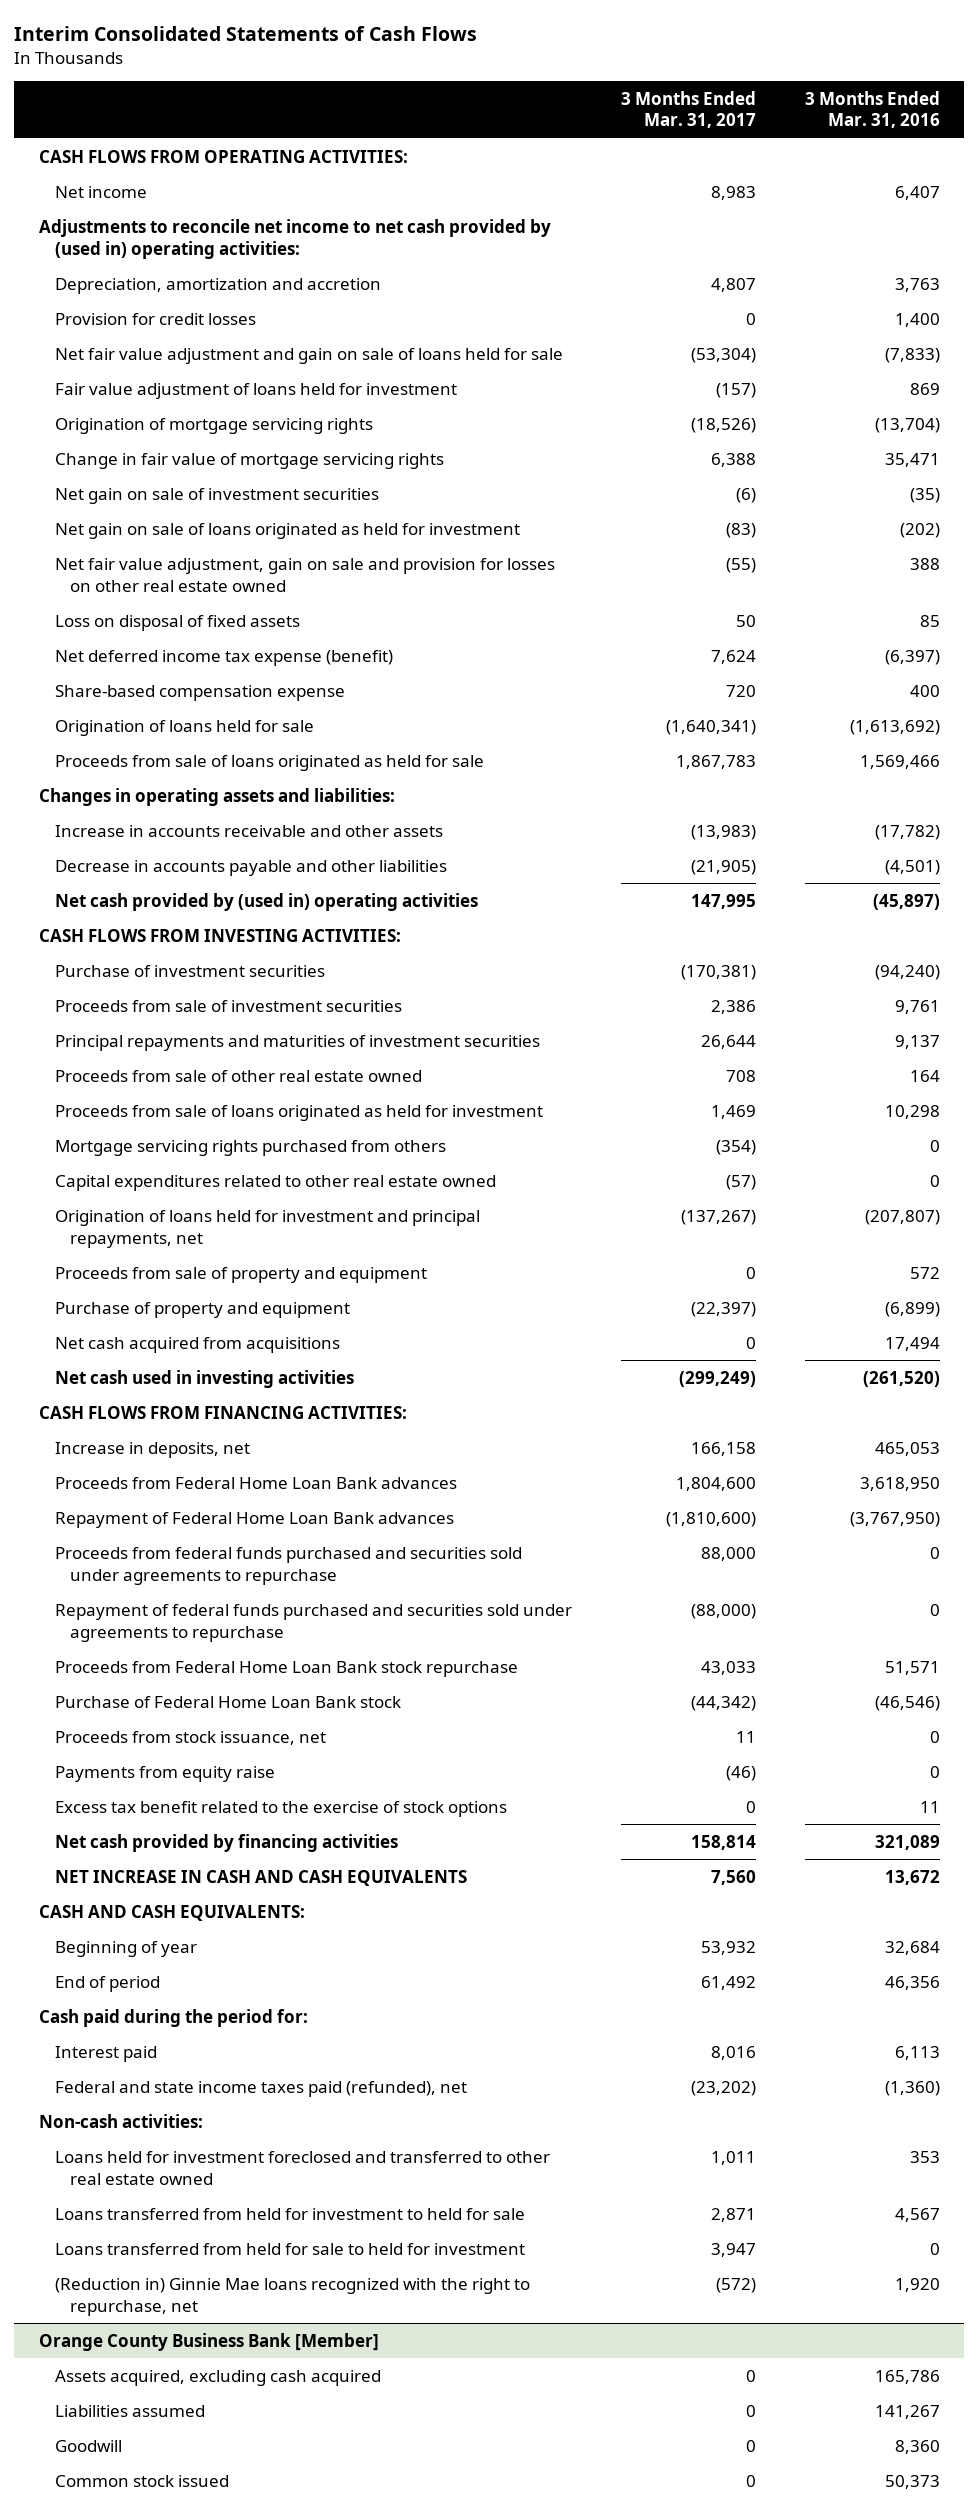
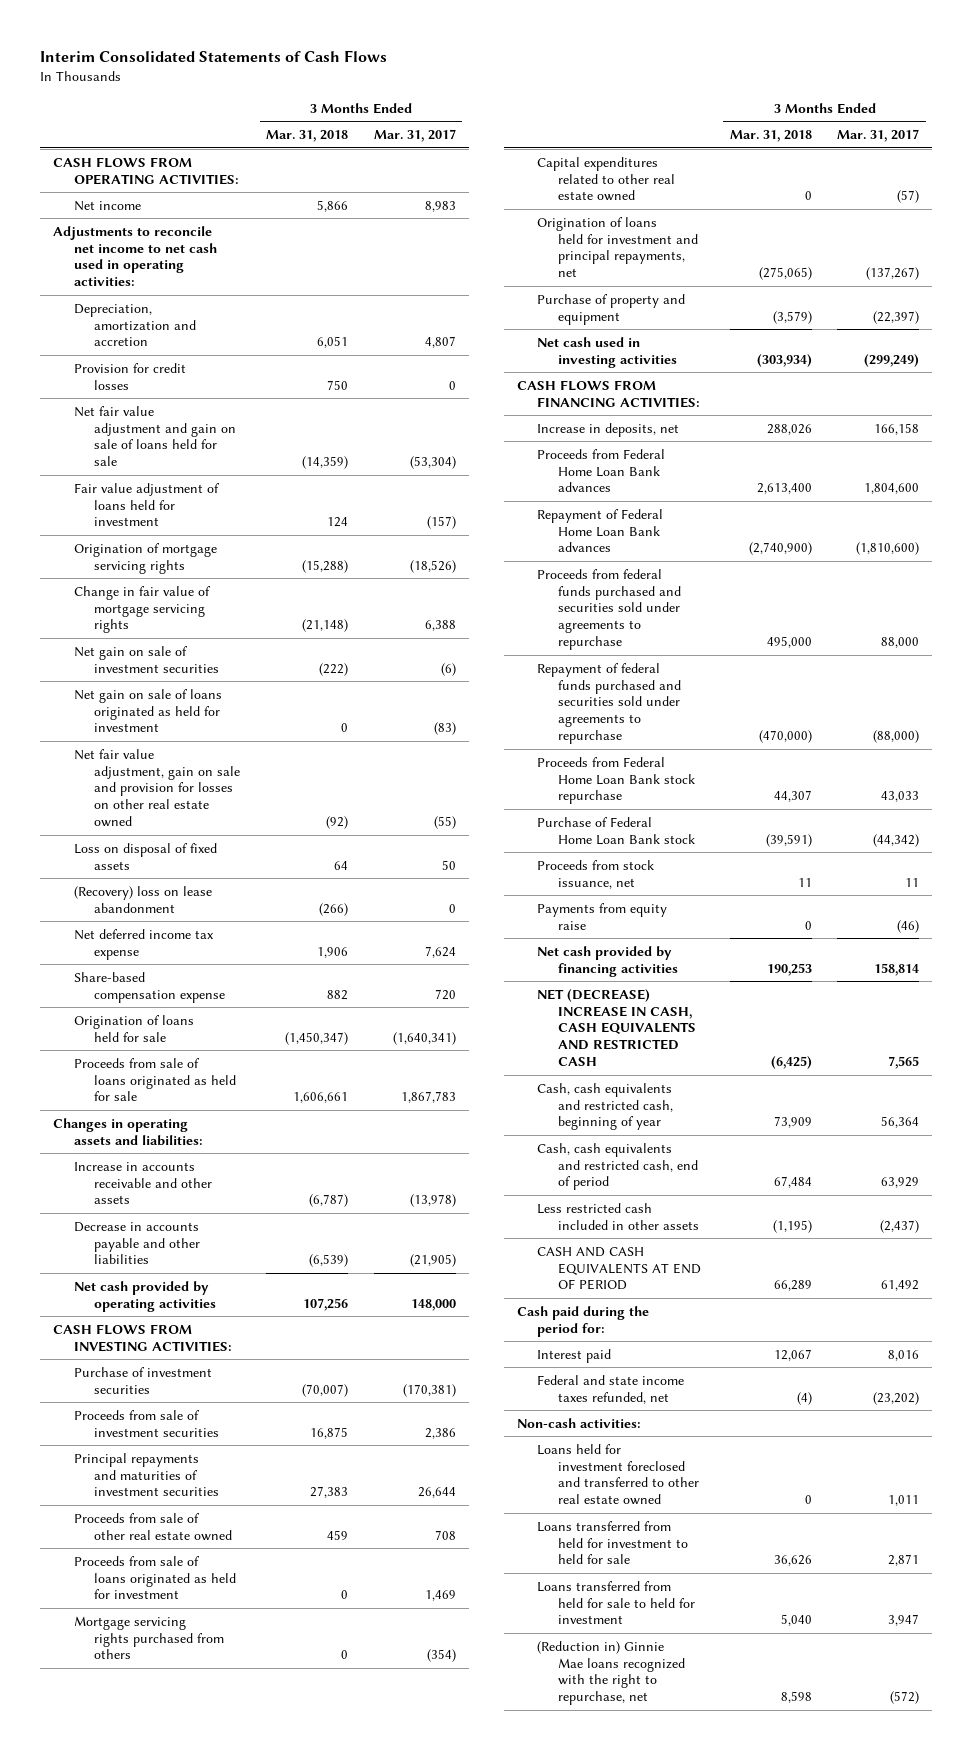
- | 3 Months Ended Mar. 31, 2017 | 3 Months Ended Mar. 31, 2016
+ | 3 Months Ended Mar. 31, 2018 | 3 Months Ended Mar. 31, 2017
- Adjustments to reconcile net income to net cash provided by (used in) operating activities:
+ Adjustments to reconcile net income to net cash used in operating activities:
- Net deferred income tax expense (benefit) | 7,624 | (6,397)
+ (Recovery) loss on lease abandonment | (266) | 0
+ Net deferred income tax expense | 1,906 | 7,624
- Increase in accounts receivable and other assets | (13,983) | (17,782)
+ Increase in accounts receivable and other assets | (6,787) | (13,978)
- Net cash provided by (used in) operating activities | 147,995 | (45,897)
+ Net cash provided by operating activities | 107,256 | 148,000
- Proceeds from sale of property and equipment | 0 | 572
- Net cash acquired from acquisitions | 0 | 17,494
- Excess tax benefit related to the exercise of stock options | 0 | 11
- NET INCREASE IN CASH AND CASH EQUIVALENTS | 7,560 | 13,672
- CASH AND CASH EQUIVALENTS:
- Beginning of year | 53,932 | 32,684
- End of period | 61,492 | 46,356
+ NET (DECREASE) INCREASE IN CASH, CASH EQUIVALENTS AND RESTRICTED CASH | (6,425) | 7,565
+ Cash, cash equivalents and restricted cash, beginning of year | 73,909 | 56,364
+ Cash, cash equivalents and restricted cash, end of period | 67,484 | 63,929
+ Less restricted cash included in other assets | (1,195) | (2,437)
+ CASH AND CASH EQUIVALENTS AT END OF PERIOD | 66,289 | 61,492
- Federal and state income taxes paid (refunded), net | (23,202) | (1,360)
+ Federal and state income taxes refunded, net | (4) | (23,202)
- Orange County Business Bank [Member]
- Assets acquired, excluding cash acquired | 0 | 165,786
- Liabilities assumed | 0 | 141,267
- Goodwill | 0 | 8,360
- Common stock issued | 0 | 50,373

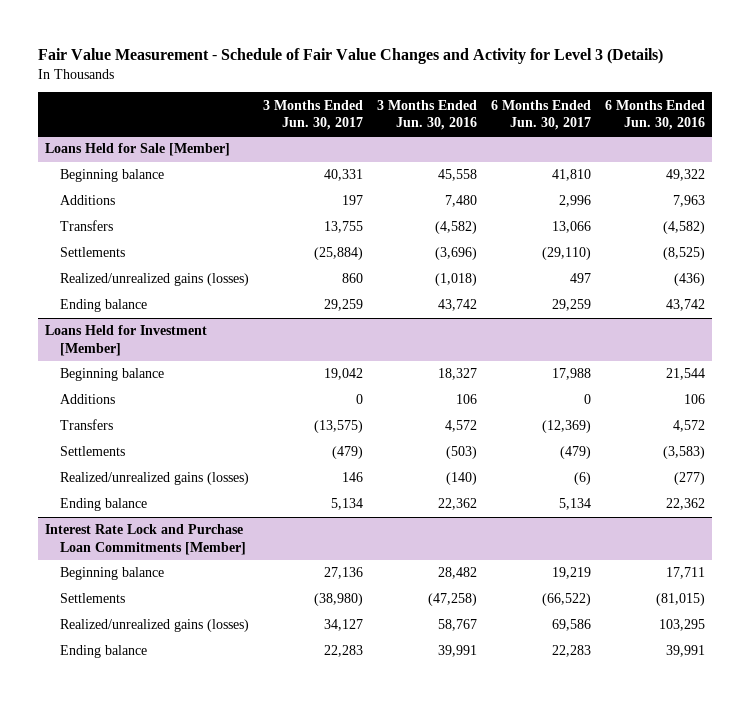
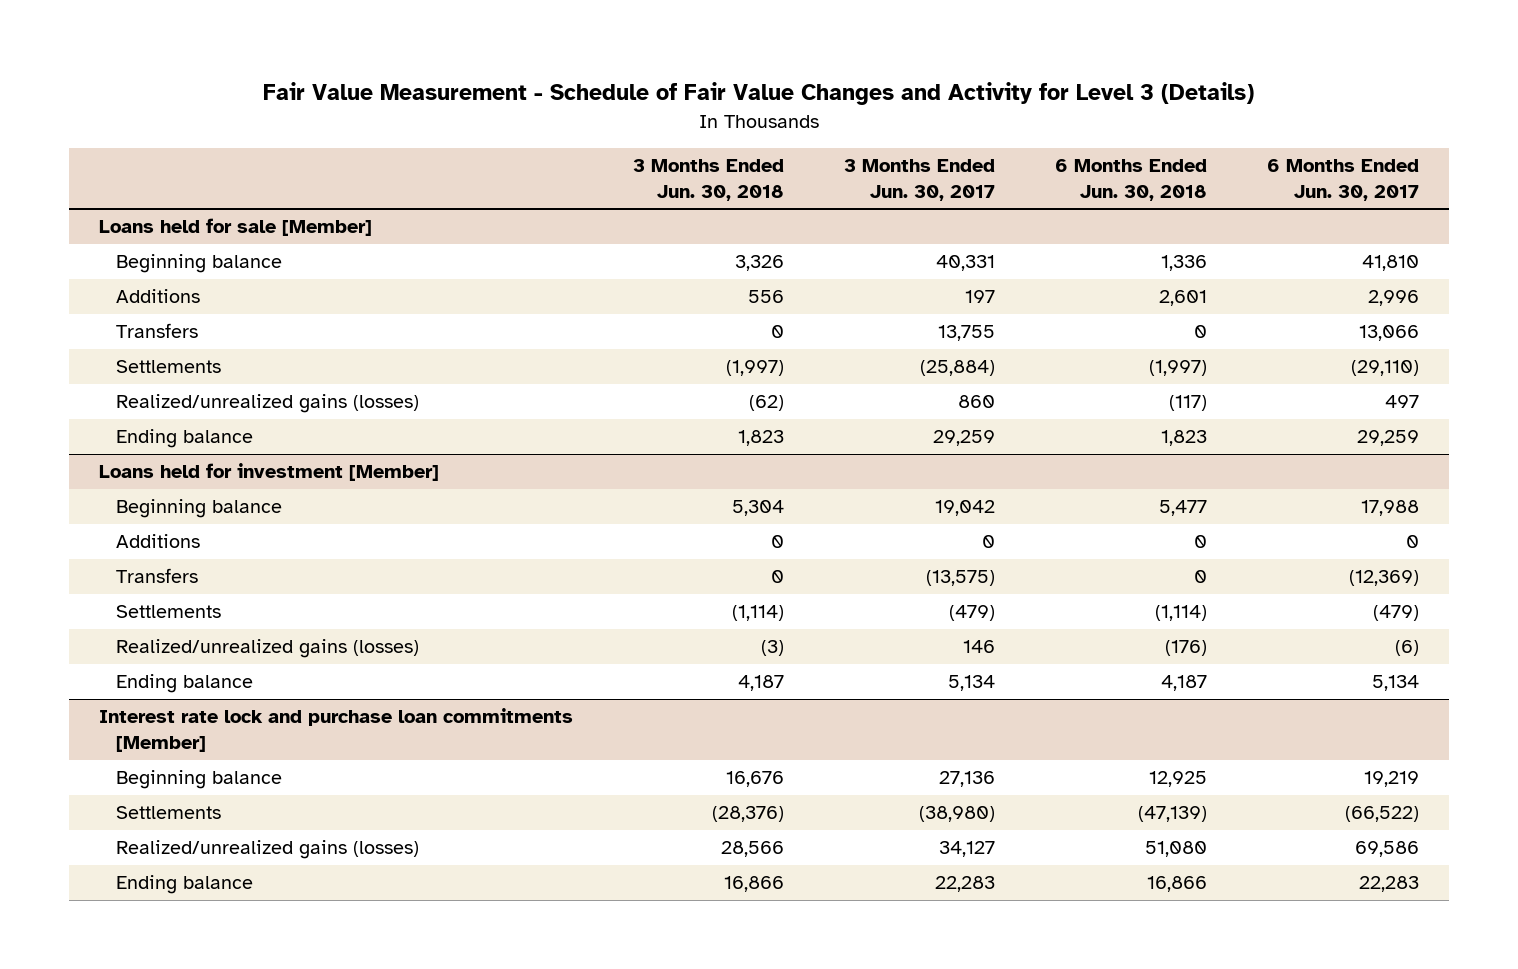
- | 3 Months Ended Jun. 30, 2017 | 3 Months Ended Jun. 30, 2016 | 6 Months Ended Jun. 30, 2017 | 6 Months Ended Jun. 30, 2016
+ | 3 Months Ended Jun. 30, 2018 | 3 Months Ended Jun. 30, 2017 | 6 Months Ended Jun. 30, 2018 | 6 Months Ended Jun. 30, 2017
- Loans Held for Sale [Member]
+ Loans held for sale [Member]
- Loans Held for Investment [Member]
+ Loans held for investment [Member]
- Interest Rate Lock and Purchase Loan Commitments [Member]
+ Interest rate lock and purchase loan commitments [Member]

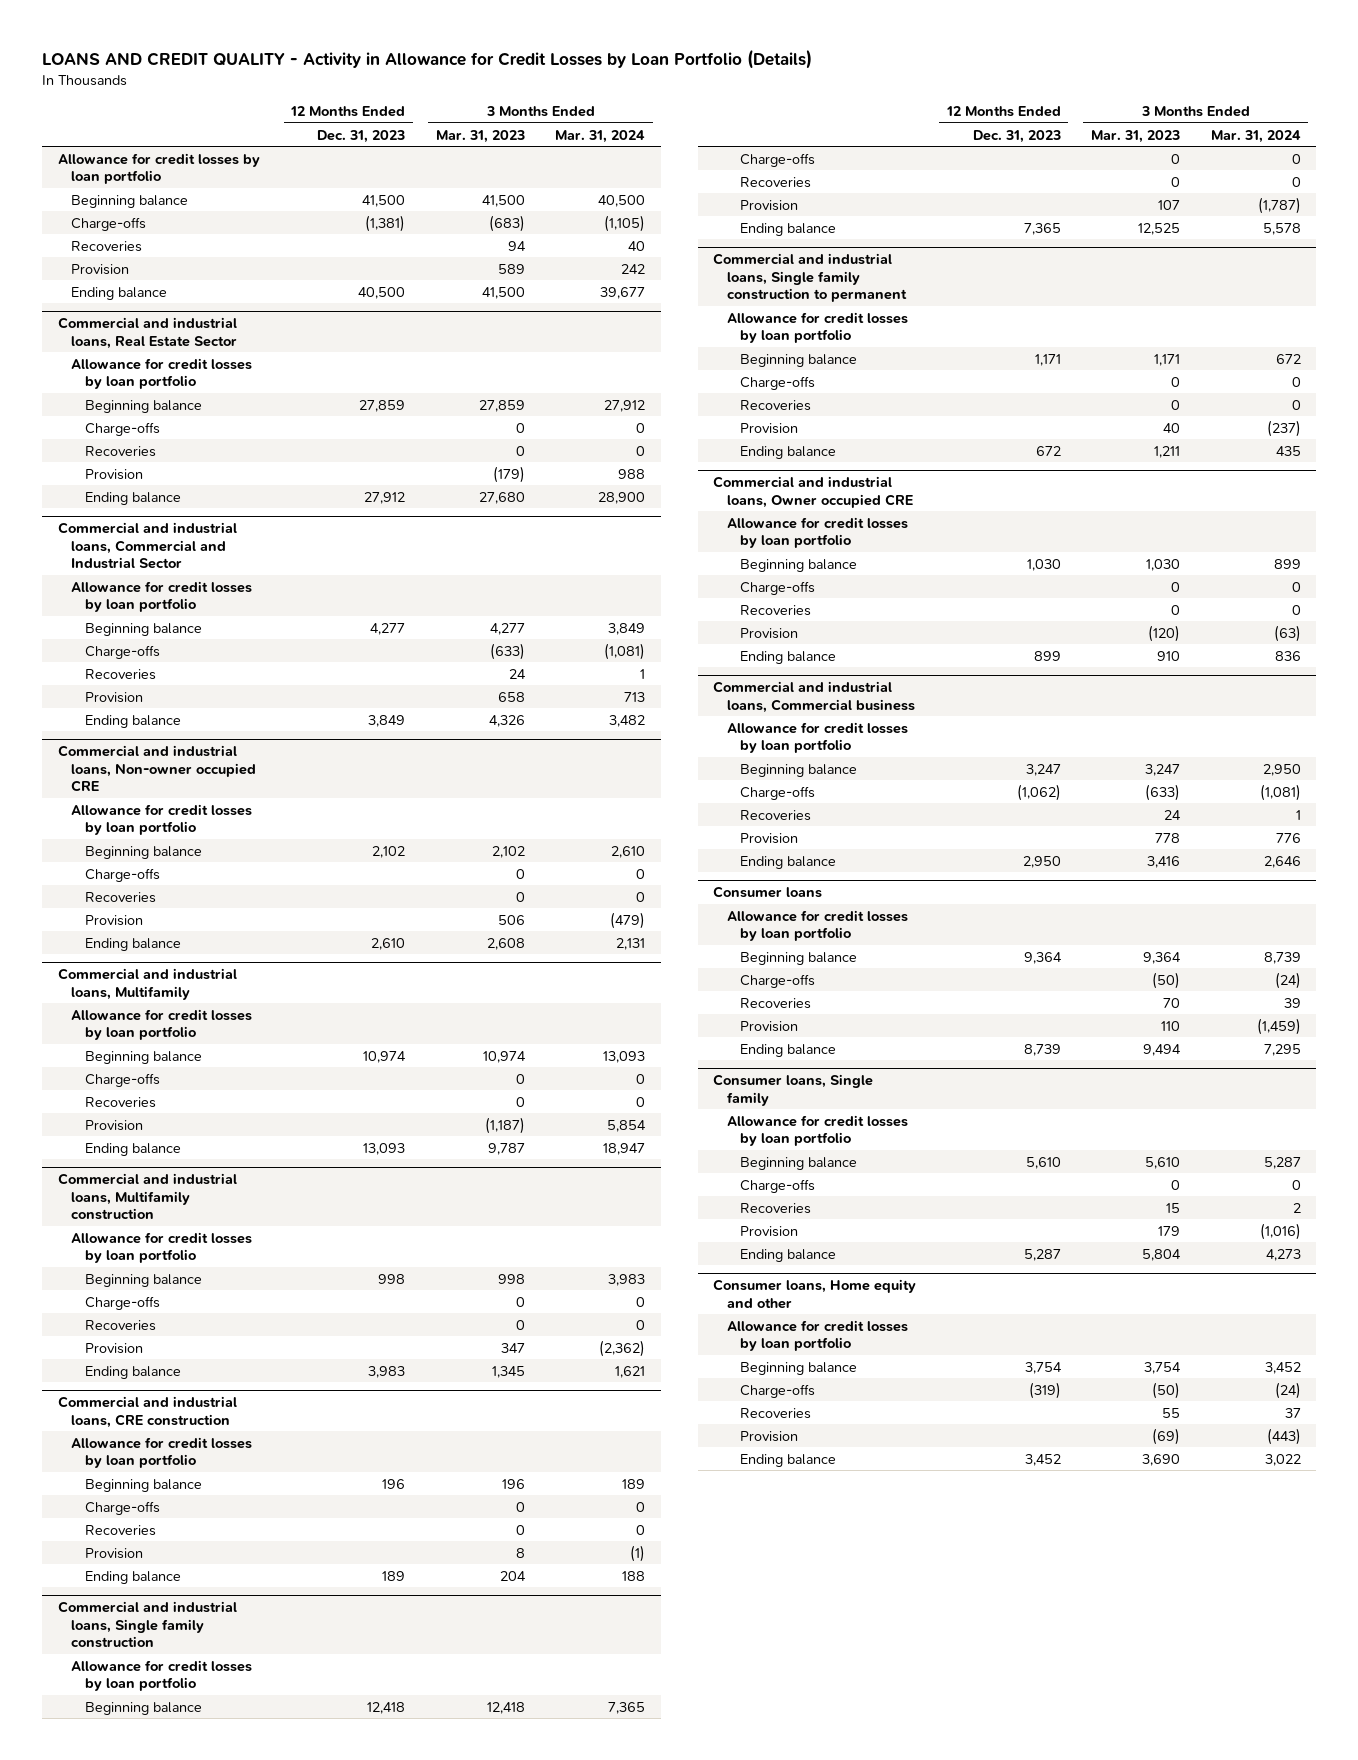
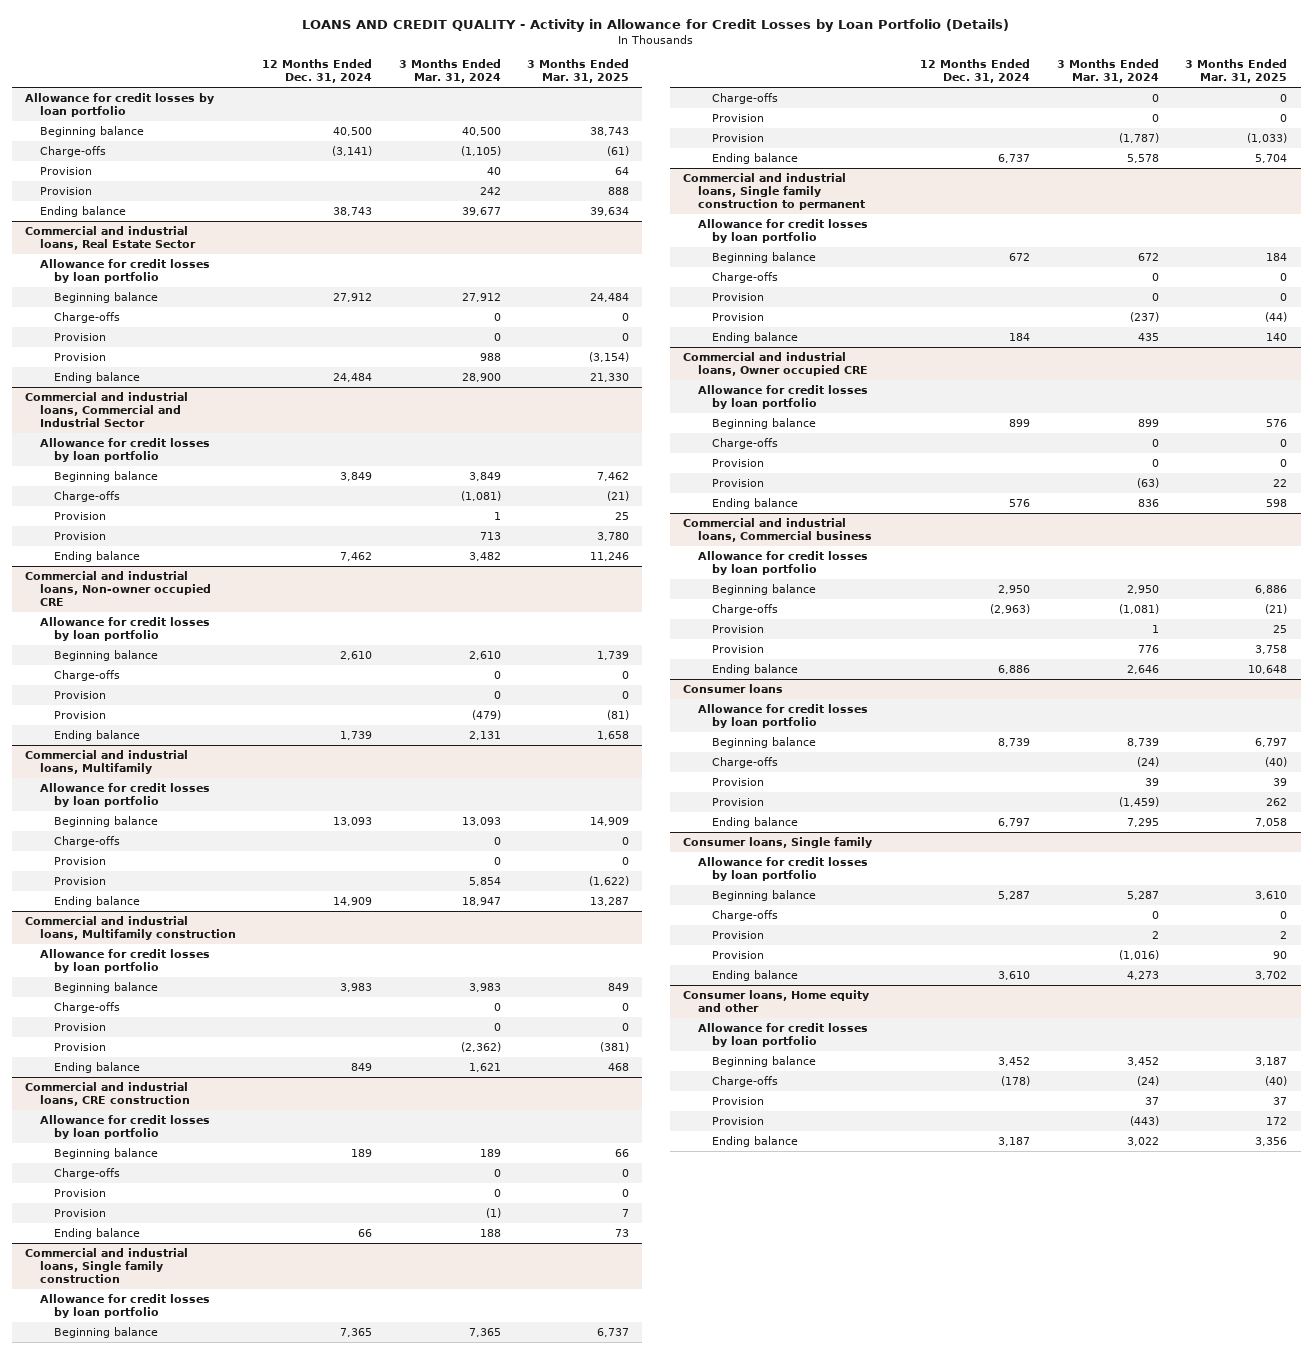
- | 12 Months Ended Dec. 31, 2023 | 3 Months Ended Mar. 31, 2023 | 3 Months Ended Mar. 31, 2024
+ | 12 Months Ended Dec. 31, 2024 | 3 Months Ended Mar. 31, 2024 | 3 Months Ended Mar. 31, 2025
- Recoveries | | 94 | 40
+ Provision | | 40 | 64
@ Commercial and industrial loans, Real Estate Sector
- Recoveries | | 0 | 0
+ Provision | | 0 | 0
@ Commercial and industrial loans, Commercial and Industrial Sector
- Recoveries | | 24 | 1
+ Provision | | 1 | 25
@ Commercial and industrial loans, Non-owner occupied CRE
- Recoveries | | 0 | 0
+ Provision | | 0 | 0
@ Commercial and industrial loans, Multifamily
- Recoveries | | 0 | 0
+ Provision | | 0 | 0
@ Commercial and industrial loans, Multifamily construction
- Recoveries | | 0 | 0
+ Provision | | 0 | 0
@ Commercial and industrial loans, CRE construction
- Recoveries | | 0 | 0
+ Provision | | 0 | 0
@ Commercial and industrial loans, Single family construction
- Recoveries | | 0 | 0
+ Provision | | 0 | 0
@ Commercial and industrial loans, Single family construction to permanent
- Recoveries | | 0 | 0
+ Provision | | 0 | 0
@ Commercial and industrial loans, Owner occupied CRE
- Recoveries | | 0 | 0
+ Provision | | 0 | 0
@ Commercial and industrial loans, Commercial business
- Recoveries | | 24 | 1
+ Provision | | 1 | 25
@ Consumer loans
- Recoveries | | 70 | 39
+ Provision | | 39 | 39
@ Consumer loans, Single family
- Recoveries | | 15 | 2
+ Provision | | 2 | 2
@ Consumer loans, Home equity and other
- Recoveries | | 55 | 37
+ Provision | | 37 | 37

